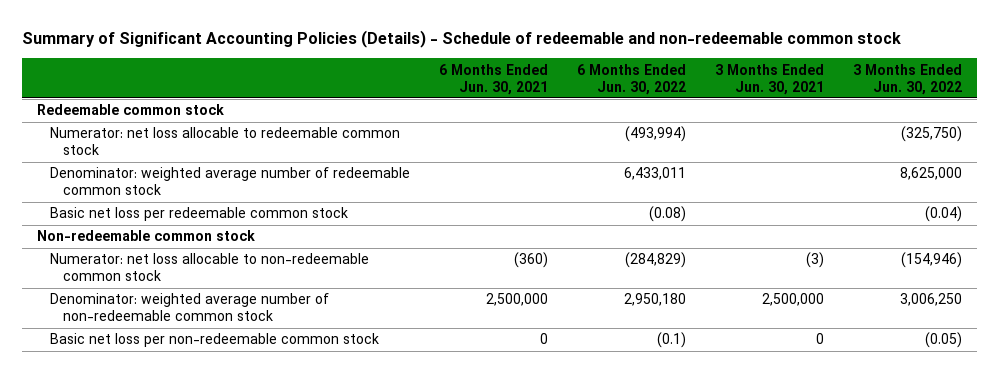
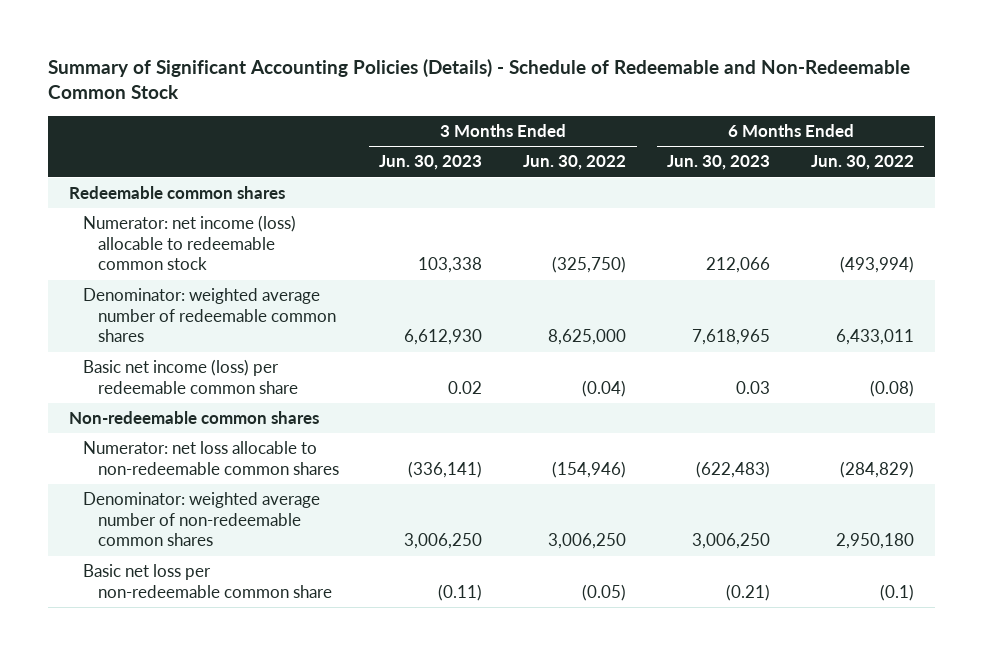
- Summary of Significant Accounting Policies (Details) - Schedule of redeemable and non-redeemable common stock
+ Summary of Significant Accounting Policies (Details) - Schedule of Redeemable and Non-Redeemable Common Stock
- | 6 Months Ended Jun. 30, 2021 | 6 Months Ended Jun. 30, 2022 | 3 Months Ended Jun. 30, 2021 | 3 Months Ended Jun. 30, 2022
+ | 3 Months Ended Jun. 30, 2023 | 3 Months Ended Jun. 30, 2022 | 6 Months Ended Jun. 30, 2023 | 6 Months Ended Jun. 30, 2022
- Redeemable common stock
- Numerator: net loss allocable to redeemable common stock | | (493,994) | | (325,750)
- Denominator: weighted average number of redeemable common stock | | 6,433,011 | | 8,625,000
- Basic net loss per redeemable common stock | | (0.08) | | (0.04)
- Non-redeemable common stock
- Numerator: net loss allocable to non-redeemable common stock | (360) | (284,829) | (3) | (154,946)
- Denominator: weighted average number of non-redeemable common stock | 2,500,000 | 2,950,180 | 2,500,000 | 3,006,250
- Basic net loss per non-redeemable common stock | 0 | (0.1) | 0 | (0.05)
+ Redeemable common shares
+ Numerator: net income (loss) allocable to redeemable common stock | 103,338 | (325,750) | 212,066 | (493,994)
+ Denominator: weighted average number of redeemable common shares | 6,612,930 | 8,625,000 | 7,618,965 | 6,433,011
+ Basic net income (loss) per redeemable common share | 0.02 | (0.04) | 0.03 | (0.08)
+ Non-redeemable common shares
+ Numerator: net loss allocable to non-redeemable common shares | (336,141) | (154,946) | (622,483) | (284,829)
+ Denominator: weighted average number of non-redeemable common shares | 3,006,250 | 3,006,250 | 3,006,250 | 2,950,180
+ Basic net loss per non-redeemable common share | (0.11) | (0.05) | (0.21) | (0.1)

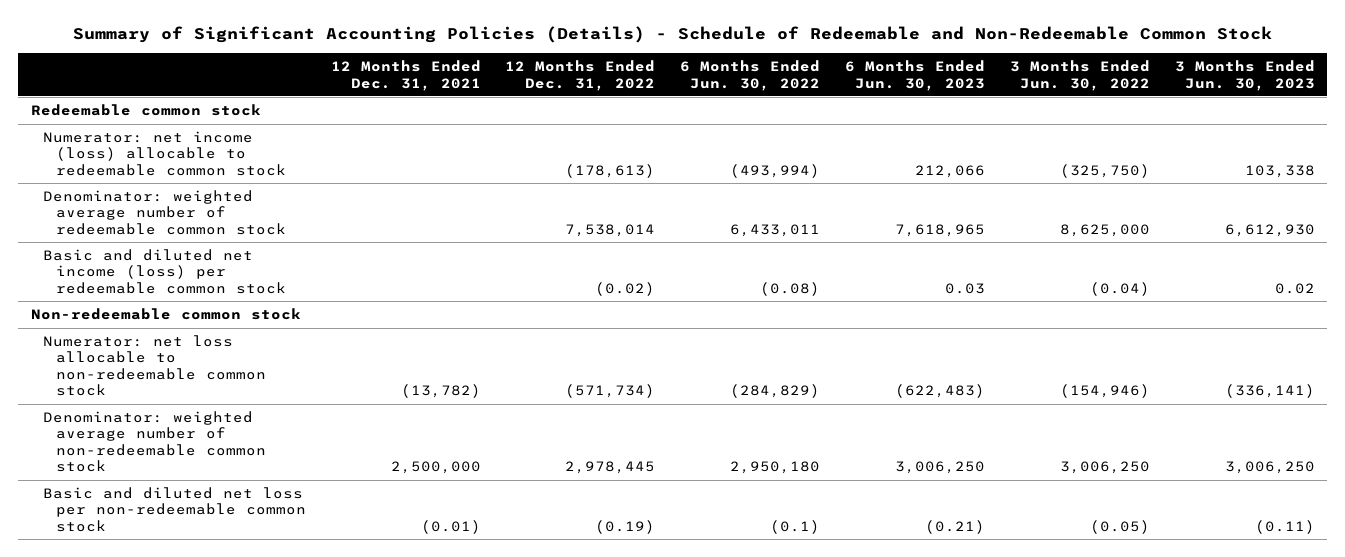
- | 3 Months Ended Jun. 30, 2023 | 3 Months Ended Jun. 30, 2022 | 6 Months Ended Jun. 30, 2023 | 6 Months Ended Jun. 30, 2022
+ | 12 Months Ended Dec. 31, 2021 | 12 Months Ended Dec. 31, 2022 | 6 Months Ended Jun. 30, 2022 | 6 Months Ended Jun. 30, 2023 | 3 Months Ended Jun. 30, 2022 | 3 Months Ended Jun. 30, 2023
- Redeemable common shares
+ Redeemable common stock
- Denominator: weighted average number of redeemable common shares | 6,612,930 | 8,625,000 | 7,618,965 | 6,433,011
- Basic net income (loss) per redeemable common share | 0.02 | (0.04) | 0.03 | (0.08)
- Non-redeemable common shares
- Numerator: net loss allocable to non-redeemable common shares | (336,141) | (154,946) | (622,483) | (284,829)
- Denominator: weighted average number of non-redeemable common shares | 3,006,250 | 3,006,250 | 3,006,250 | 2,950,180
- Basic net loss per non-redeemable common share | (0.11) | (0.05) | (0.21) | (0.1)
+ Denominator: weighted average number of redeemable common stock | | 7,538,014 | 6,433,011 | 7,618,965 | 8,625,000 | 6,612,930
+ Basic and diluted net income (loss) per redeemable common stock | | (0.02) | (0.08) | 0.03 | (0.04) | 0.02
+ Non-redeemable common stock
+ Numerator: net loss allocable to non-redeemable common stock | (13,782) | (571,734) | (284,829) | (622,483) | (154,946) | (336,141)
+ Denominator: weighted average number of non-redeemable common stock | 2,500,000 | 2,978,445 | 2,950,180 | 3,006,250 | 3,006,250 | 3,006,250
+ Basic and diluted net loss per non-redeemable common stock | (0.01) | (0.19) | (0.1) | (0.21) | (0.05) | (0.11)

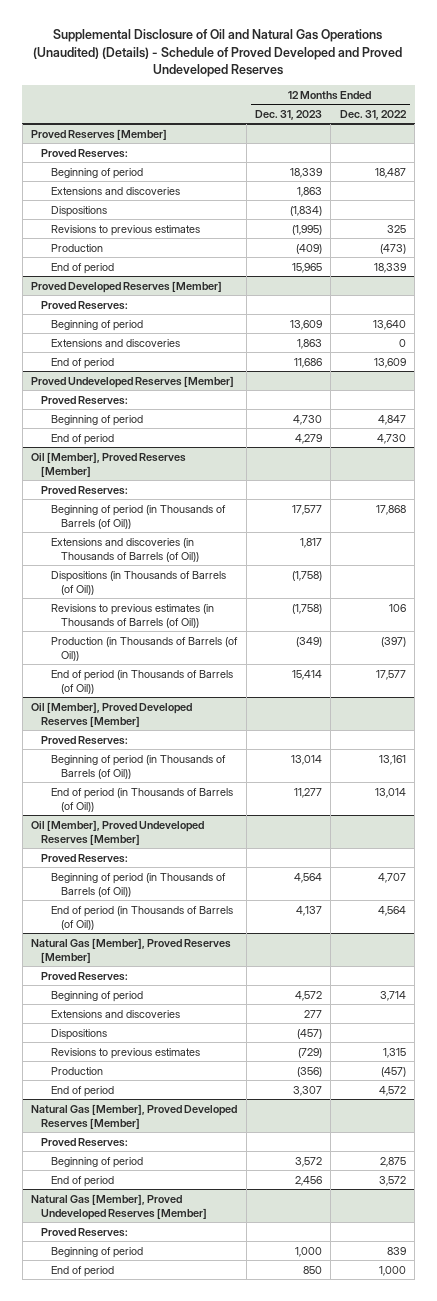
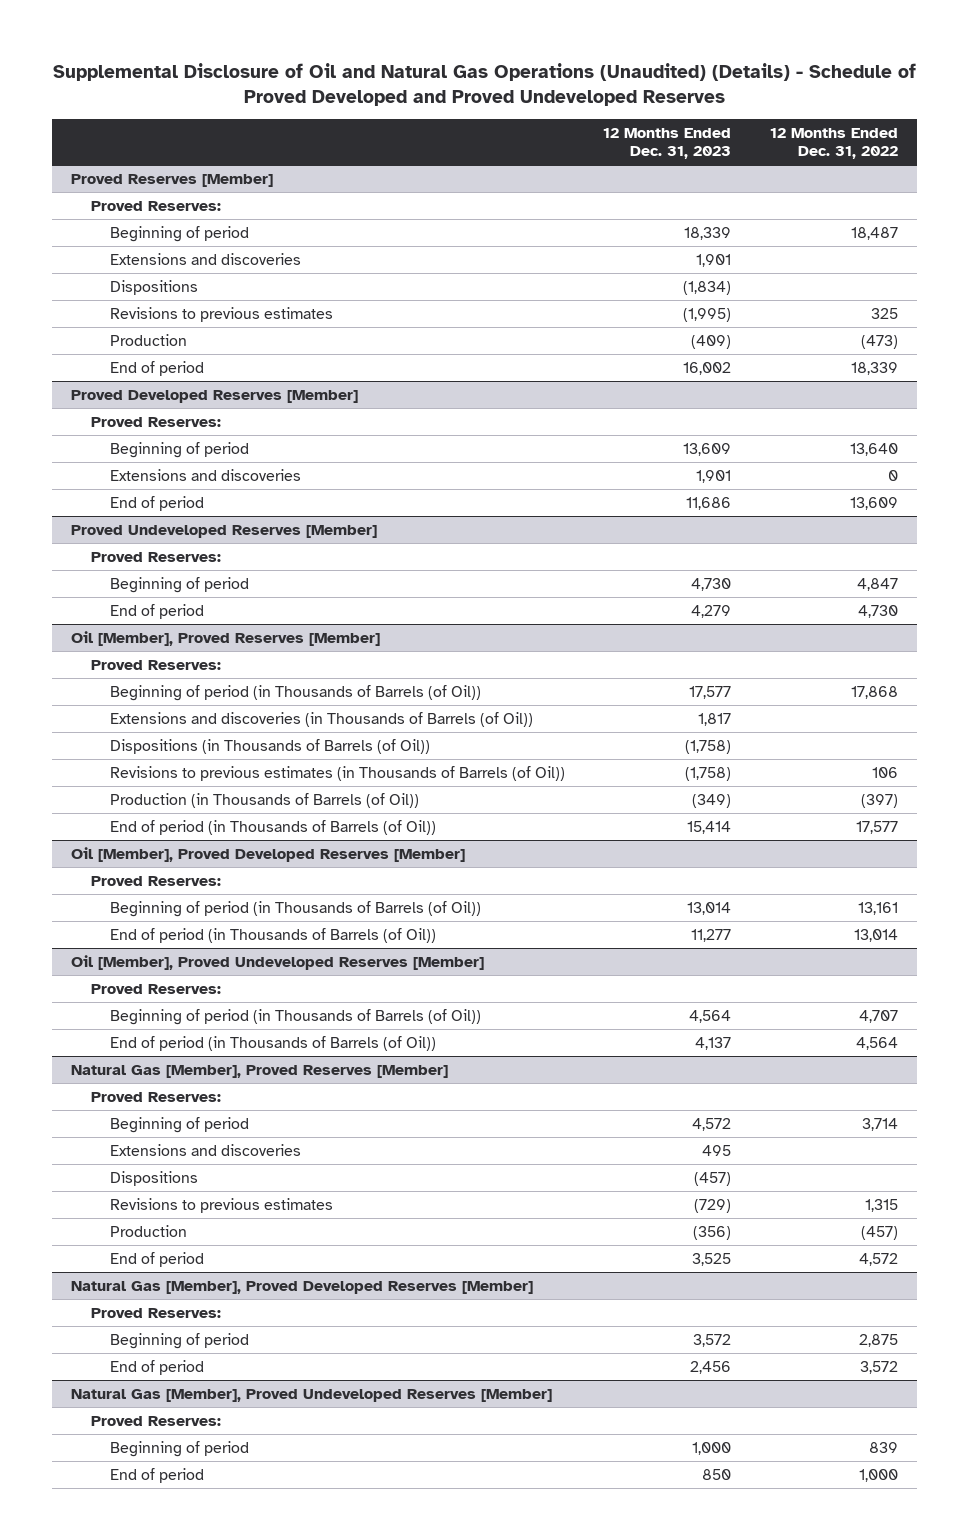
@ Proved Reserves [Member]
- Extensions and discoveries | 1,863 |
+ Extensions and discoveries | 1,901 |
- End of period | 15,965 | 18,339
+ End of period | 16,002 | 18,339
@ Proved Developed Reserves [Member]
- Extensions and discoveries | 1,863 | 0
+ Extensions and discoveries | 1,901 | 0
@ Natural Gas [Member], Proved Reserves [Member]
- Extensions and discoveries | 277 |
+ Extensions and discoveries | 495 |
- End of period | 3,307 | 4,572
+ End of period | 3,525 | 4,572

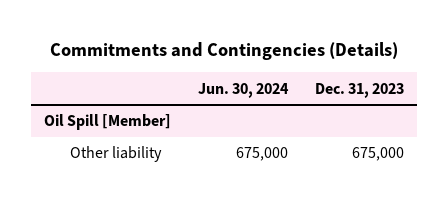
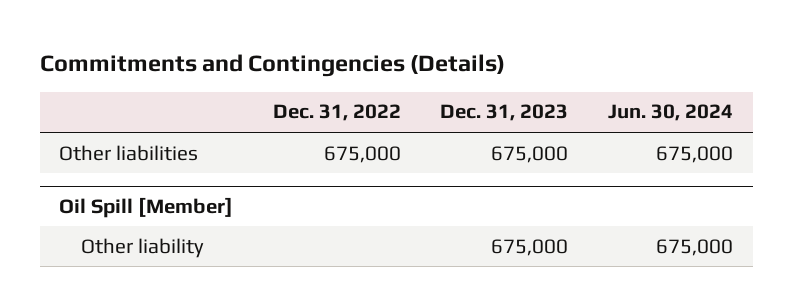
- | Jun. 30, 2024 | Dec. 31, 2023
+ | Dec. 31, 2022 | Dec. 31, 2023 | Jun. 30, 2024
+ Other liabilities | 675,000 | 675,000 | 675,000

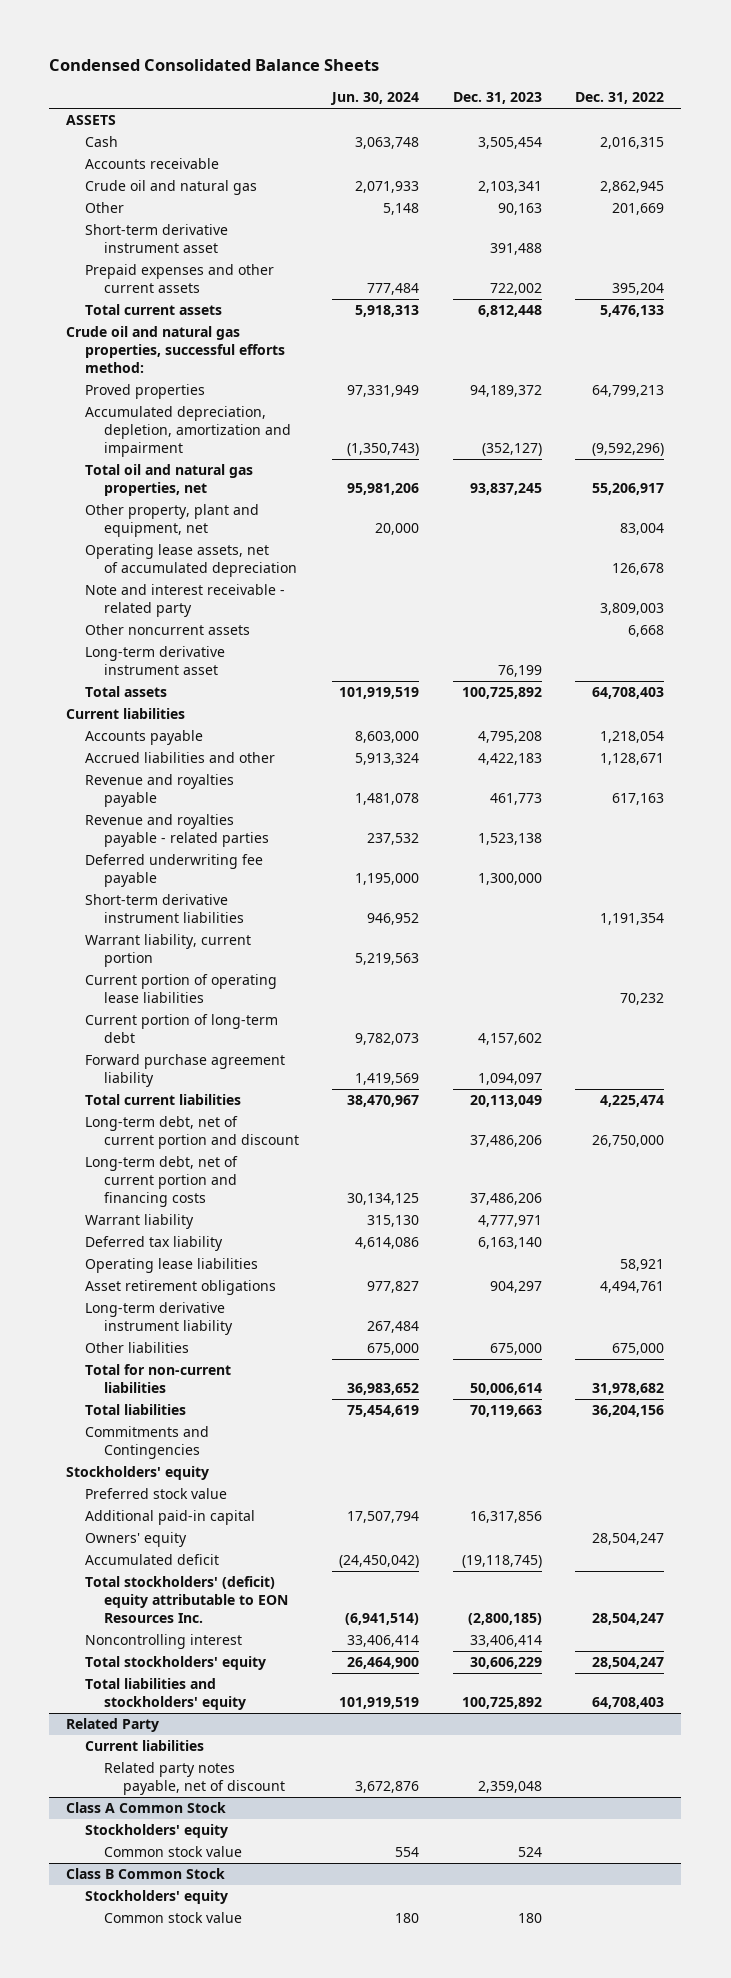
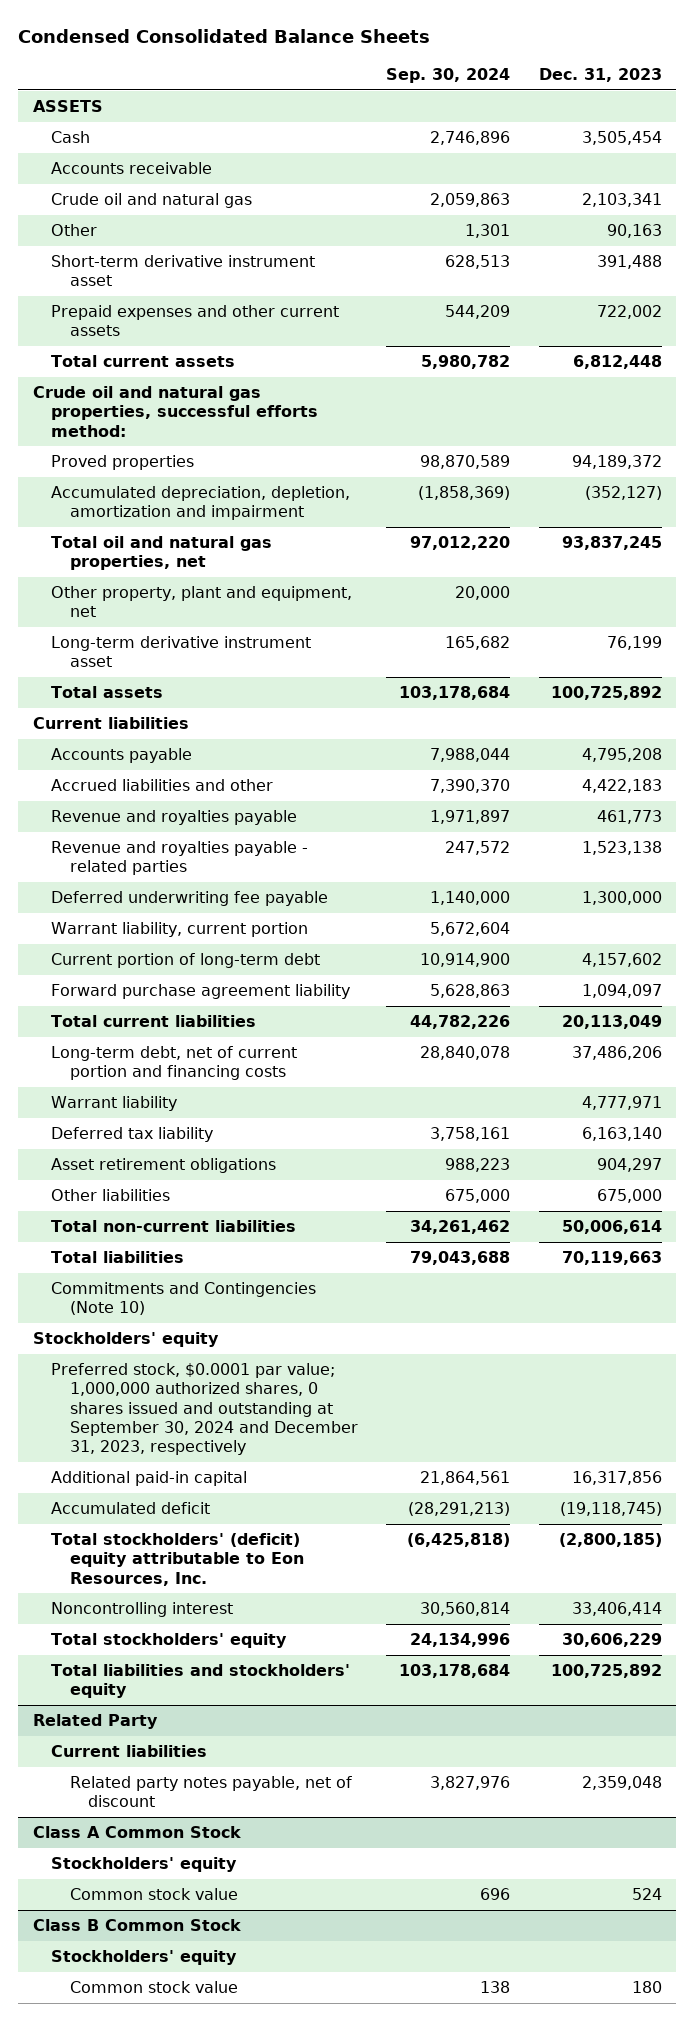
- | Jun. 30, 2024 | Dec. 31, 2023 | Dec. 31, 2022
+ | Sep. 30, 2024 | Dec. 31, 2023
- Operating lease assets, net of accumulated depreciation | | | 126,678
- Note and interest receivable - related party | | | 3,809,003
- Other noncurrent assets | | | 6,668
- Short-term derivative instrument liabilities | 946,952 | | 1,191,354
- Current portion of operating lease liabilities | | | 70,232
- Long-term debt, net of current portion and discount | | 37,486,206 | 26,750,000
- Operating lease liabilities | | | 58,921
- Long-term derivative instrument liability | 267,484 | |
- Total for non-current liabilities | 36,983,652 | 50,006,614 | 31,978,682
+ Total non-current liabilities | 34,261,462 | 50,006,614
- Commitments and Contingencies
+ Commitments and Contingencies (Note 10)
- Preferred stock value
+ Preferred stock, $0.0001 par value; 1,000,000 authorized shares, 0 shares issued and outstanding at September 30, 2024 and December 31, 2023, respectively
- Owners' equity | | | 28,504,247
- Total stockholders' (deficit) equity attributable to EON Resources Inc. | (6,941,514) | (2,800,185) | 28,504,247
+ Total stockholders' (deficit) equity attributable to Eon Resources, Inc. | (6,425,818) | (2,800,185)

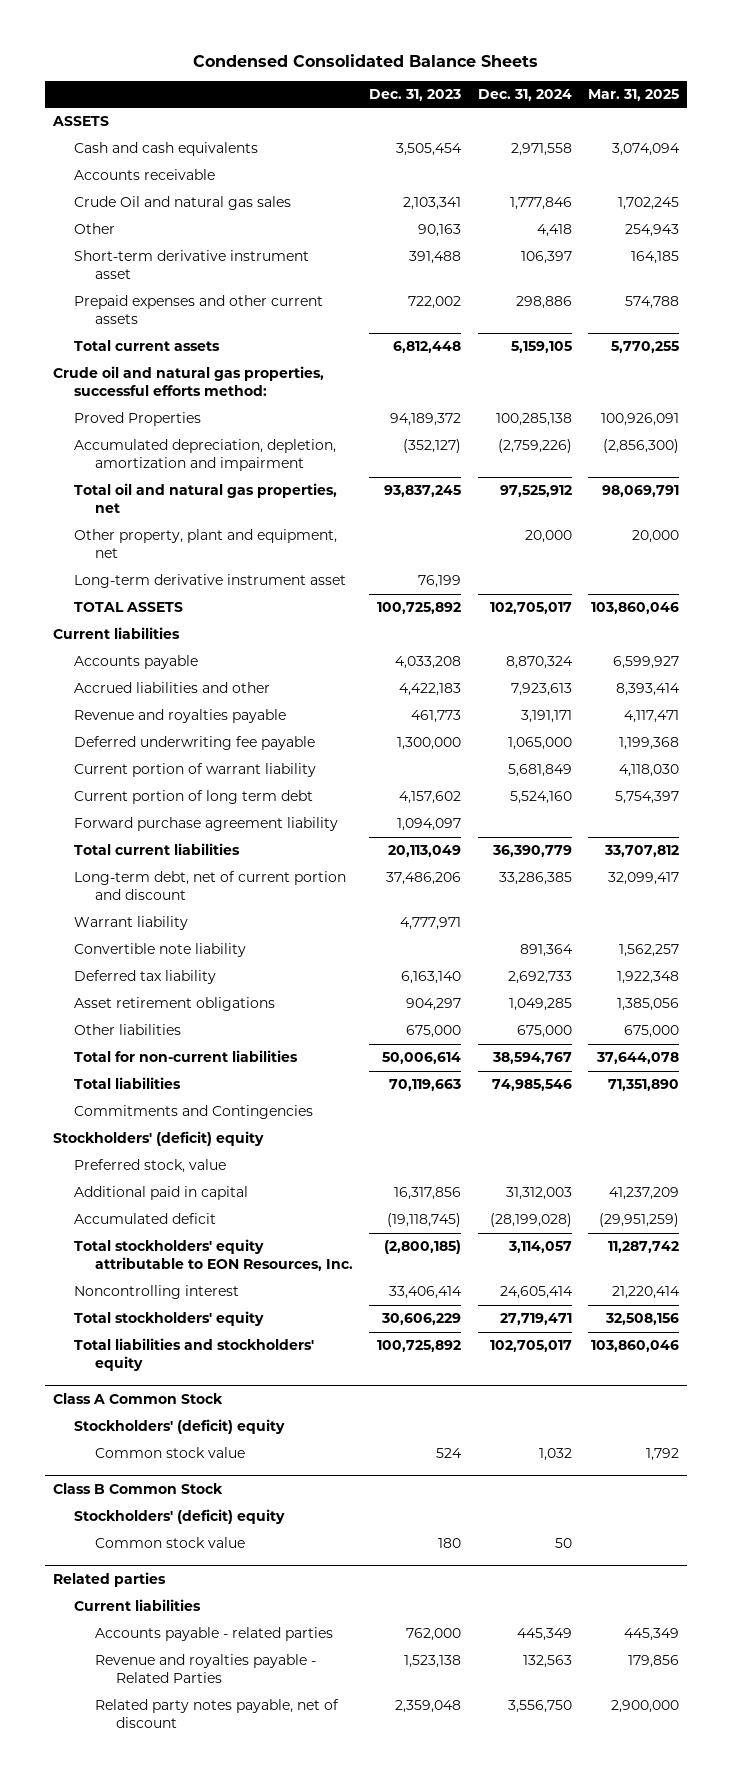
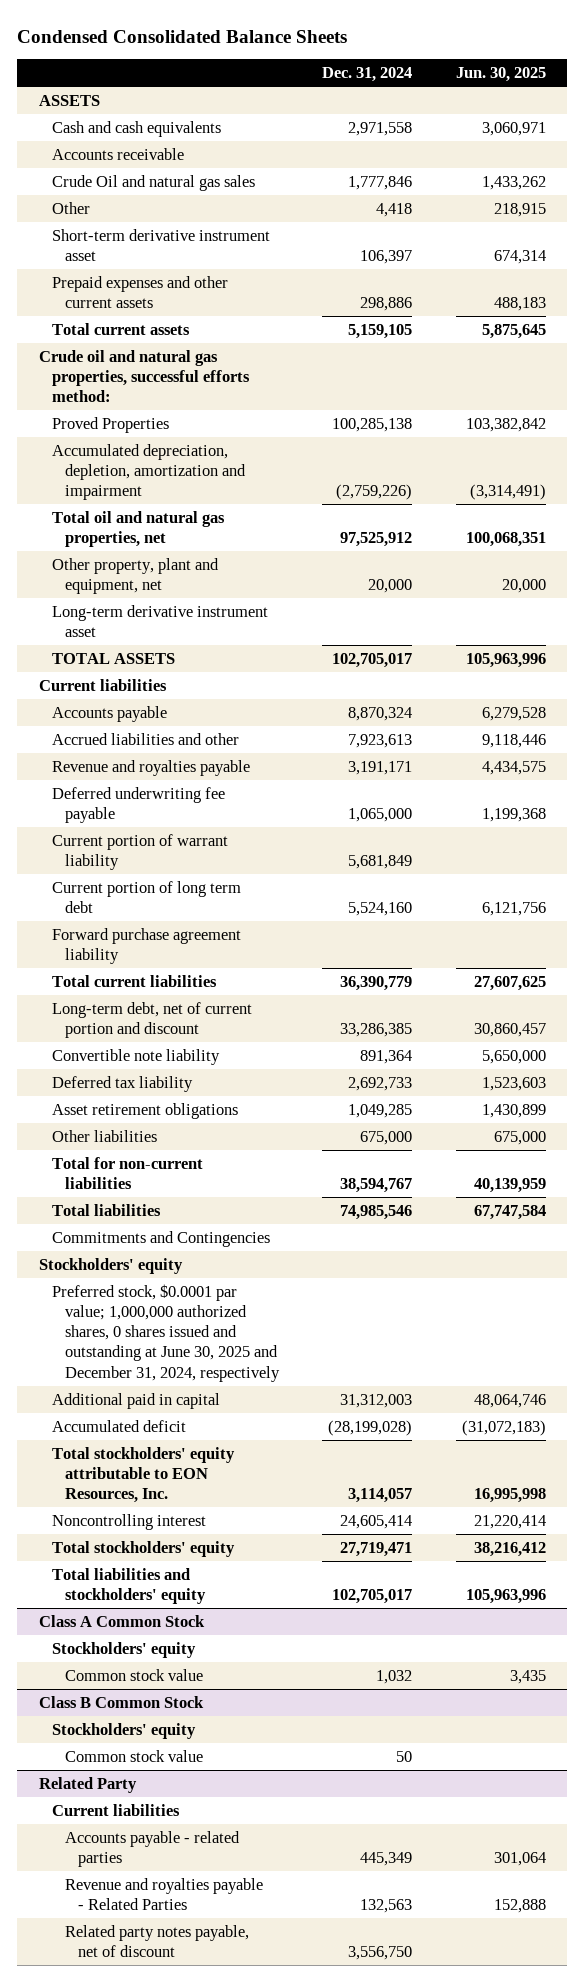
- | Dec. 31, 2023 | Dec. 31, 2024 | Mar. 31, 2025
+ | Dec. 31, 2024 | Jun. 30, 2025
- Warrant liability | 4,777,971 | |
- Stockholders' (deficit) equity
- Preferred stock, value
+ Stockholders' equity
+ Preferred stock, $0.0001 par value; 1,000,000 authorized shares, 0 shares issued and outstanding at June 30, 2025 and December 31, 2024, respectively
@ Class A Common Stock
- Stockholders' (deficit) equity
+ Stockholders' equity
@ Class B Common Stock
- Stockholders' (deficit) equity
+ Stockholders' equity
- Related parties
+ Related Party

